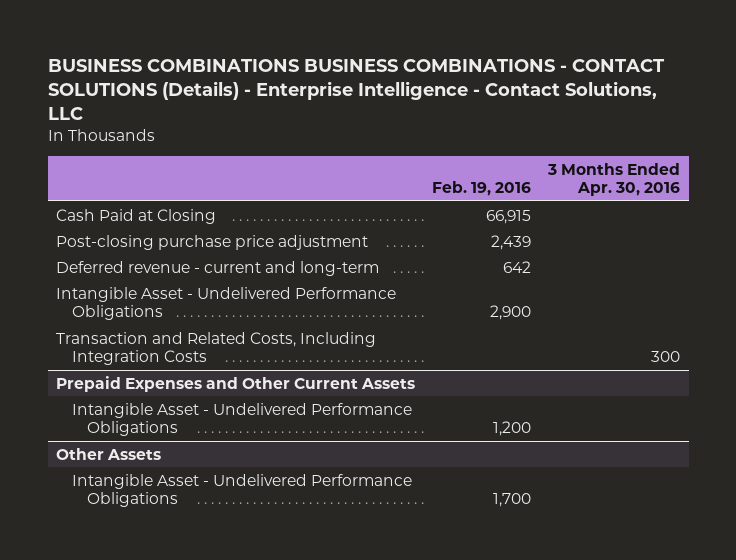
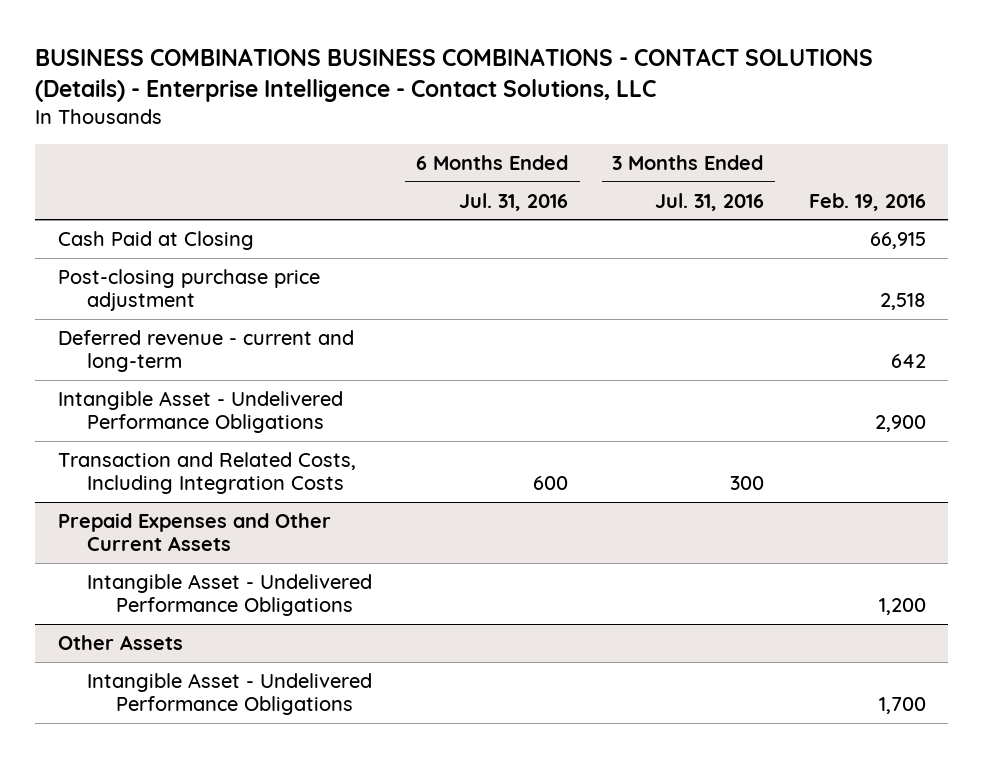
- | Feb. 19, 2016 | 3 Months Ended Apr. 30, 2016
+ | 6 Months Ended Jul. 31, 2016 | 3 Months Ended Jul. 31, 2016 | Feb. 19, 2016
- Post-closing purchase price adjustment | 2,439 |
+ Post-closing purchase price adjustment | | | 2,518

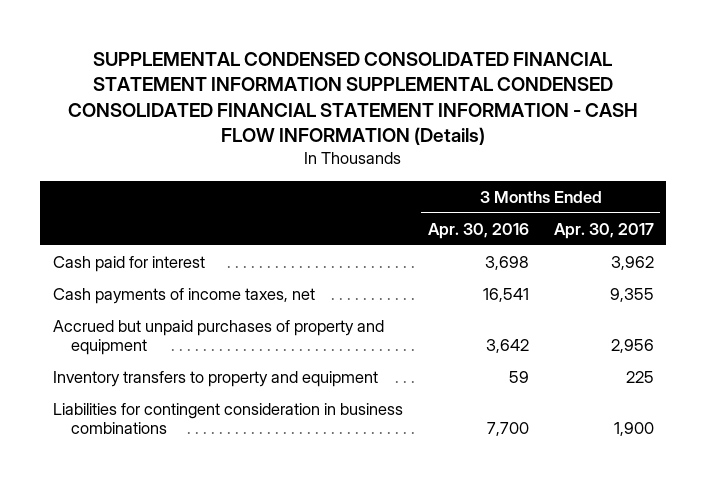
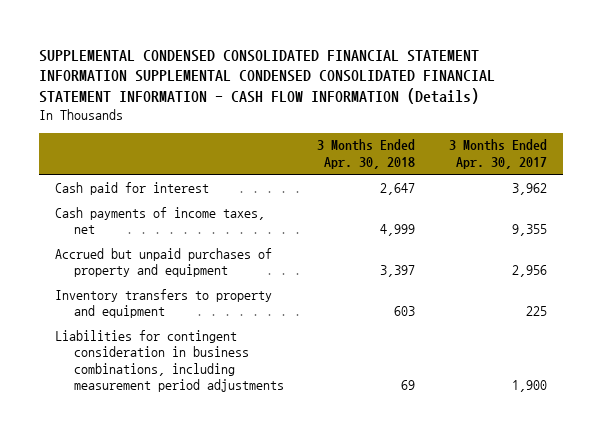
- | 3 Months Ended Apr. 30, 2016 | 3 Months Ended Apr. 30, 2017
+ | 3 Months Ended Apr. 30, 2018 | 3 Months Ended Apr. 30, 2017
- Liabilities for contingent consideration in business combinations | 7,700 | 1,900
+ Liabilities for contingent consideration in business combinations, including measurement period adjustments | 69 | 1,900

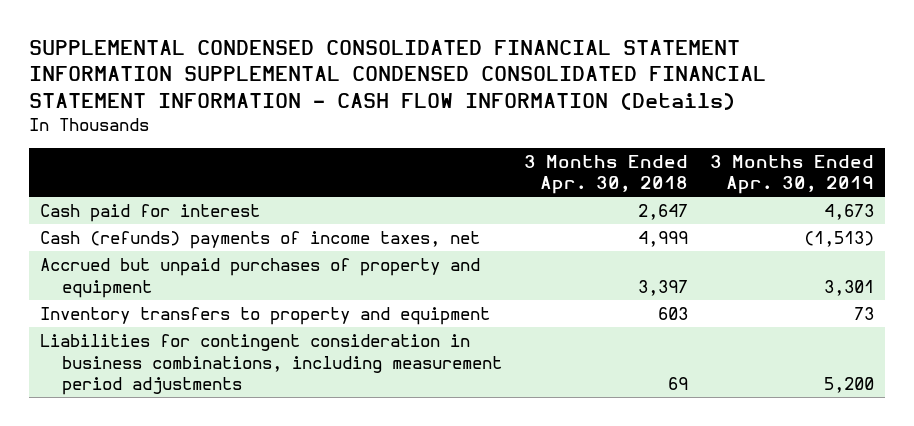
- | 3 Months Ended Apr. 30, 2018 | 3 Months Ended Apr. 30, 2017
+ | 3 Months Ended Apr. 30, 2018 | 3 Months Ended Apr. 30, 2019
- Cash payments of income taxes, net | 4,999 | 9,355
+ Cash (refunds) payments of income taxes, net | 4,999 | (1,513)

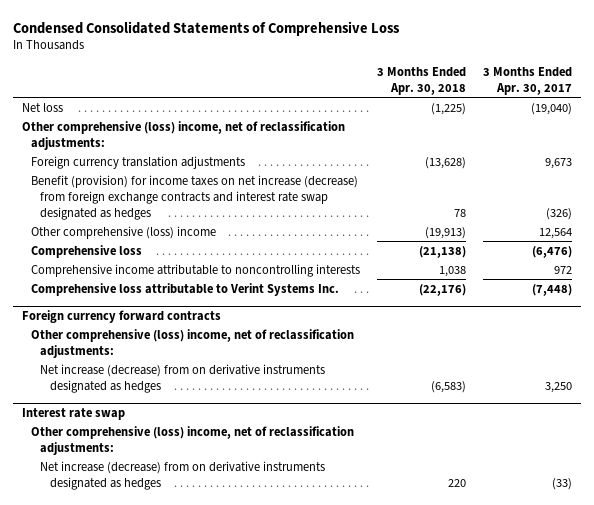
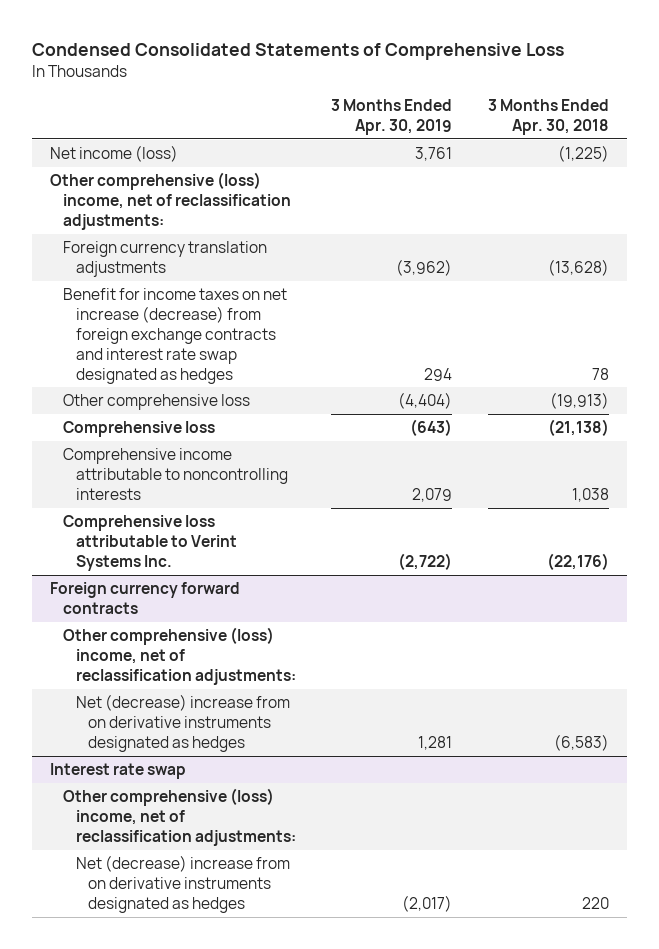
- | 3 Months Ended Apr. 30, 2018 | 3 Months Ended Apr. 30, 2017
+ | 3 Months Ended Apr. 30, 2019 | 3 Months Ended Apr. 30, 2018
- Net loss | (1,225) | (19,040)
+ Net income (loss) | 3,761 | (1,225)
- Benefit (provision) for income taxes on net increase (decrease) from foreign exchange contracts and interest rate swap designated as hedges | 78 | (326)
- Other comprehensive (loss) income | (19,913) | 12,564
+ Benefit for income taxes on net increase (decrease) from foreign exchange contracts and interest rate swap designated as hedges | 294 | 78
+ Other comprehensive loss | (4,404) | (19,913)
@ Foreign currency forward contracts
- Net increase (decrease) from on derivative instruments designated as hedges | (6,583) | 3,250
+ Net (decrease) increase from on derivative instruments designated as hedges | 1,281 | (6,583)
@ Interest rate swap
- Net increase (decrease) from on derivative instruments designated as hedges | 220 | (33)
+ Net (decrease) increase from on derivative instruments designated as hedges | (2,017) | 220

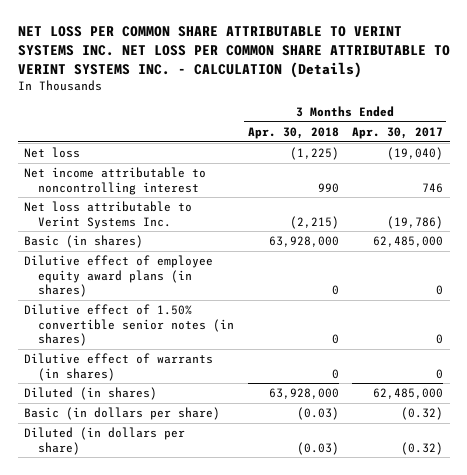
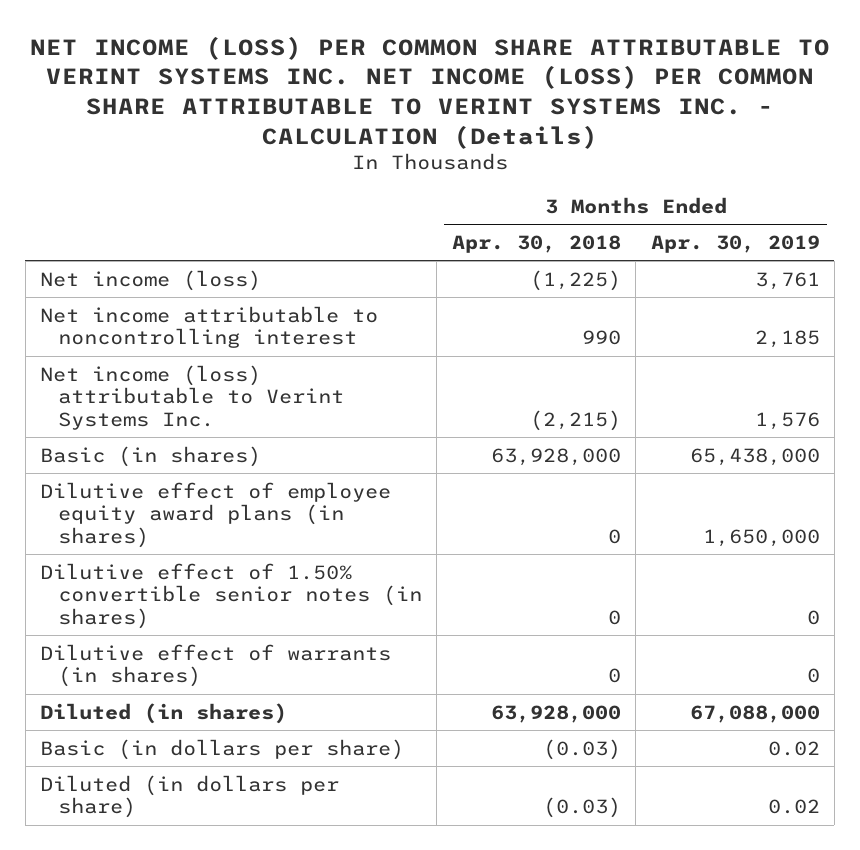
- NET LOSS PER COMMON SHARE ATTRIBUTABLE TO VERINT SYSTEMS INC. NET LOSS PER COMMON SHARE ATTRIBUTABLE TO VERINT SYSTEMS INC. - CALCULATION (Details)
+ NET INCOME (LOSS) PER COMMON SHARE ATTRIBUTABLE TO VERINT SYSTEMS INC. NET INCOME (LOSS) PER COMMON SHARE ATTRIBUTABLE TO VERINT SYSTEMS INC. - CALCULATION (Details)
- | 3 Months Ended Apr. 30, 2018 | 3 Months Ended Apr. 30, 2017
+ | 3 Months Ended Apr. 30, 2018 | 3 Months Ended Apr. 30, 2019
- Net loss | (1,225) | (19,040)
+ Net income (loss) | (1,225) | 3,761
- Net loss attributable to Verint Systems Inc. | (2,215) | (19,786)
+ Net income (loss) attributable to Verint Systems Inc. | (2,215) | 1,576

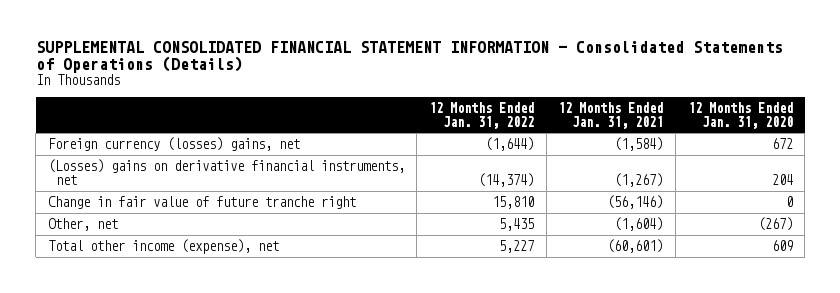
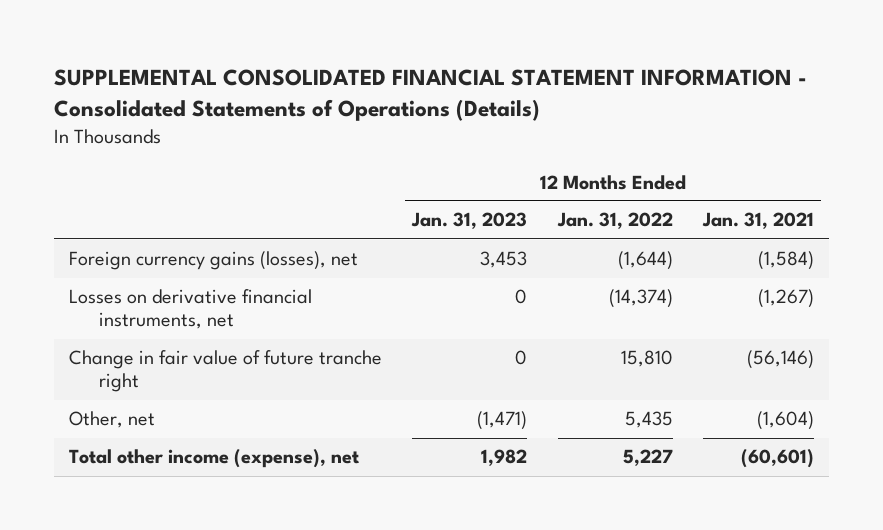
- | 12 Months Ended Jan. 31, 2022 | 12 Months Ended Jan. 31, 2021 | 12 Months Ended Jan. 31, 2020
+ | 12 Months Ended Jan. 31, 2023 | 12 Months Ended Jan. 31, 2022 | 12 Months Ended Jan. 31, 2021
- Foreign currency (losses) gains, net | (1,644) | (1,584) | 672
- (Losses) gains on derivative financial instruments, net | (14,374) | (1,267) | 204
+ Foreign currency gains (losses), net | 3,453 | (1,644) | (1,584)
+ Losses on derivative financial instruments, net | 0 | (14,374) | (1,267)

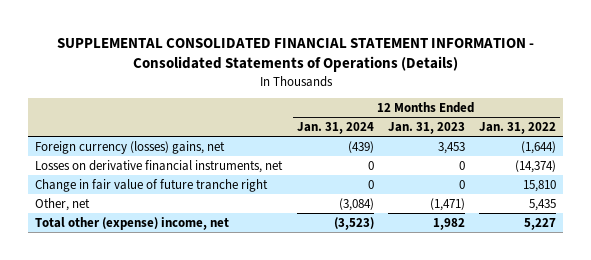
- | 12 Months Ended Jan. 31, 2023 | 12 Months Ended Jan. 31, 2022 | 12 Months Ended Jan. 31, 2021
+ | 12 Months Ended Jan. 31, 2024 | 12 Months Ended Jan. 31, 2023 | 12 Months Ended Jan. 31, 2022
- Foreign currency gains (losses), net | 3,453 | (1,644) | (1,584)
+ Foreign currency (losses) gains, net | (439) | 3,453 | (1,644)
- Total other income (expense), net | 1,982 | 5,227 | (60,601)
+ Total other (expense) income, net | (3,523) | 1,982 | 5,227

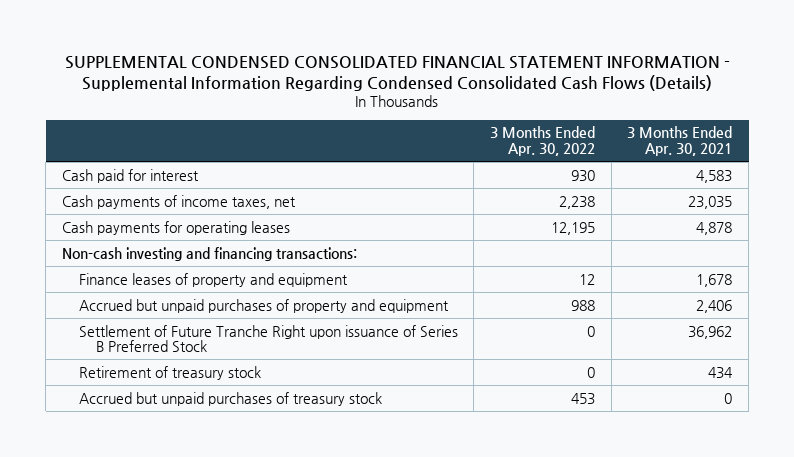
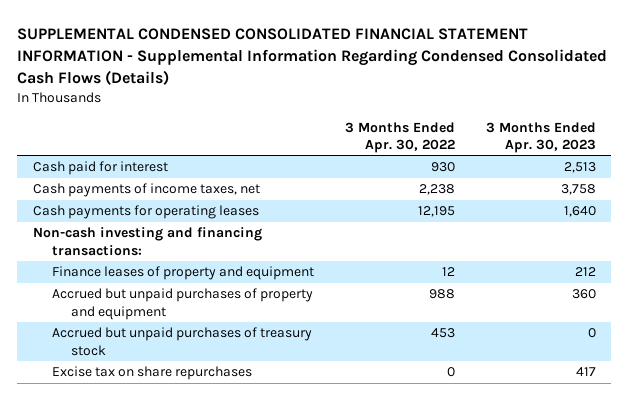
- | 3 Months Ended Apr. 30, 2022 | 3 Months Ended Apr. 30, 2021
+ | 3 Months Ended Apr. 30, 2022 | 3 Months Ended Apr. 30, 2023
- Settlement of Future Tranche Right upon issuance of Series B Preferred Stock | 0 | 36,962
- Retirement of treasury stock | 0 | 434
+ Excise tax on share repurchases | 0 | 417

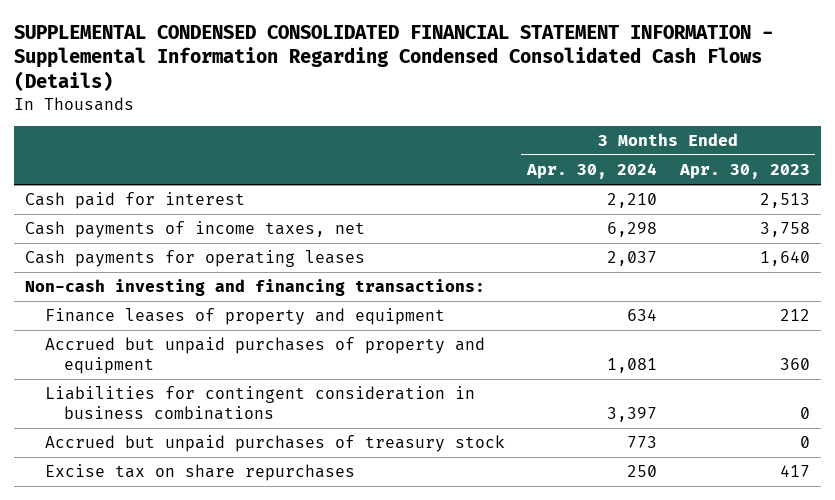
- | 3 Months Ended Apr. 30, 2022 | 3 Months Ended Apr. 30, 2023
+ | 3 Months Ended Apr. 30, 2024 | 3 Months Ended Apr. 30, 2023
+ Liabilities for contingent consideration in business combinations | 3,397 | 0

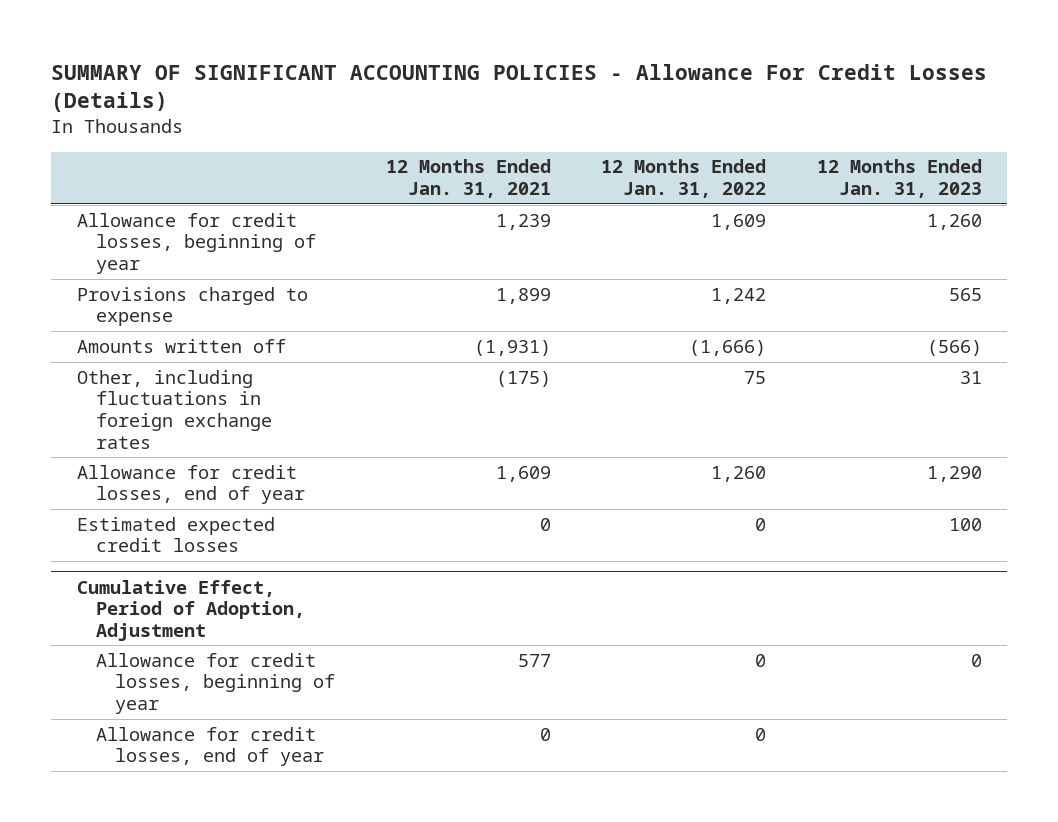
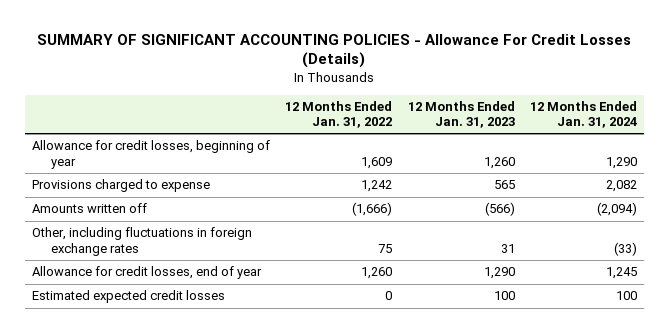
- | 12 Months Ended Jan. 31, 2021 | 12 Months Ended Jan. 31, 2022 | 12 Months Ended Jan. 31, 2023
+ | 12 Months Ended Jan. 31, 2022 | 12 Months Ended Jan. 31, 2023 | 12 Months Ended Jan. 31, 2024
- Cumulative Effect, Period of Adoption, Adjustment
- Allowance for credit losses, beginning of year | 577 | 0 | 0
- Allowance for credit losses, end of year | 0 | 0 |

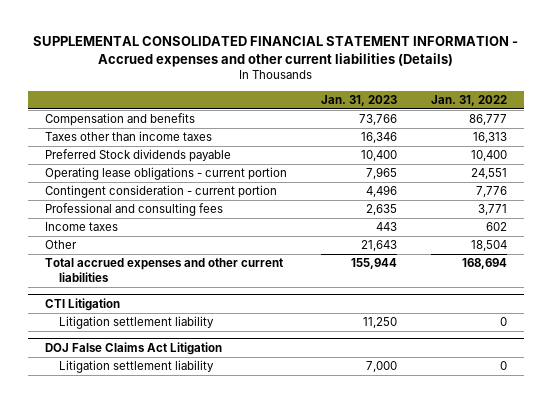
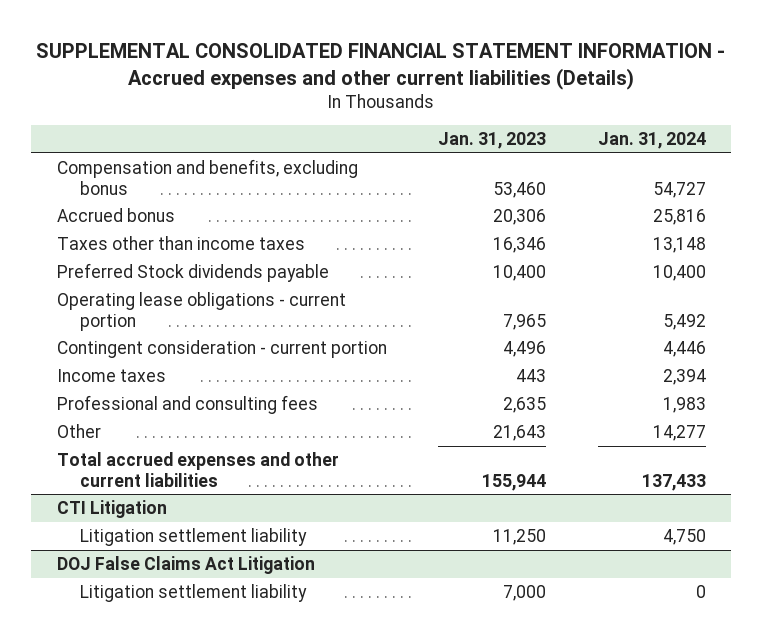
- | Jan. 31, 2023 | Jan. 31, 2022
+ | Jan. 31, 2023 | Jan. 31, 2024
- Compensation and benefits | 73,766 | 86,777
+ Compensation and benefits, excluding bonus | 53,460 | 54,727
+ Accrued bonus | 20,306 | 25,816
moved down: Professional and consulting fees | 2,635 | 1,983

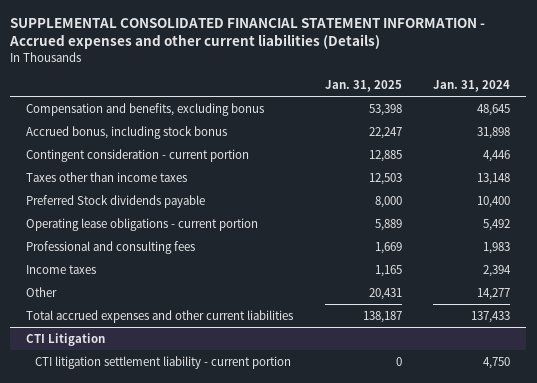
- | Jan. 31, 2023 | Jan. 31, 2024
+ | Jan. 31, 2025 | Jan. 31, 2024
- Compensation and benefits, excluding bonus | 53,460 | 54,727
- Accrued bonus | 20,306 | 25,816
+ Compensation and benefits, excluding bonus | 53,398 | 48,645
+ Accrued bonus, including stock bonus | 22,247 | 31,898
moved up: Contingent consideration - current portion | 12,885 | 4,446
moved down: Income taxes | 1,165 | 2,394
@ CTI Litigation
- Litigation settlement liability | 11,250 | 4,750
- DOJ False Claims Act Litigation
- Litigation settlement liability | 7,000 | 0
@ CTI Litigation
+ CTI litigation settlement liability - current portion | 0 | 4,750

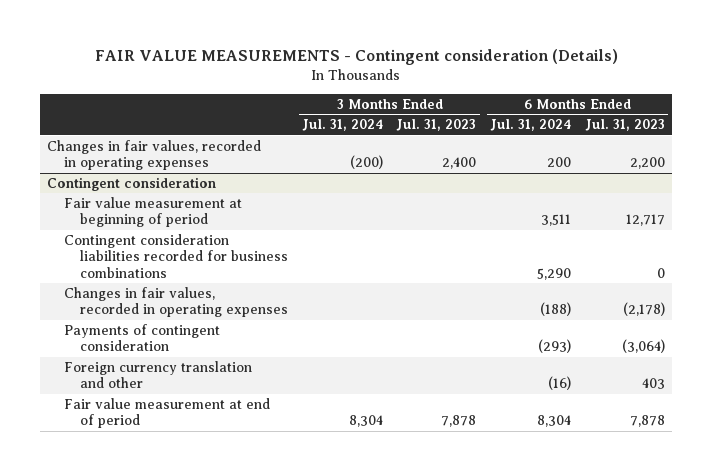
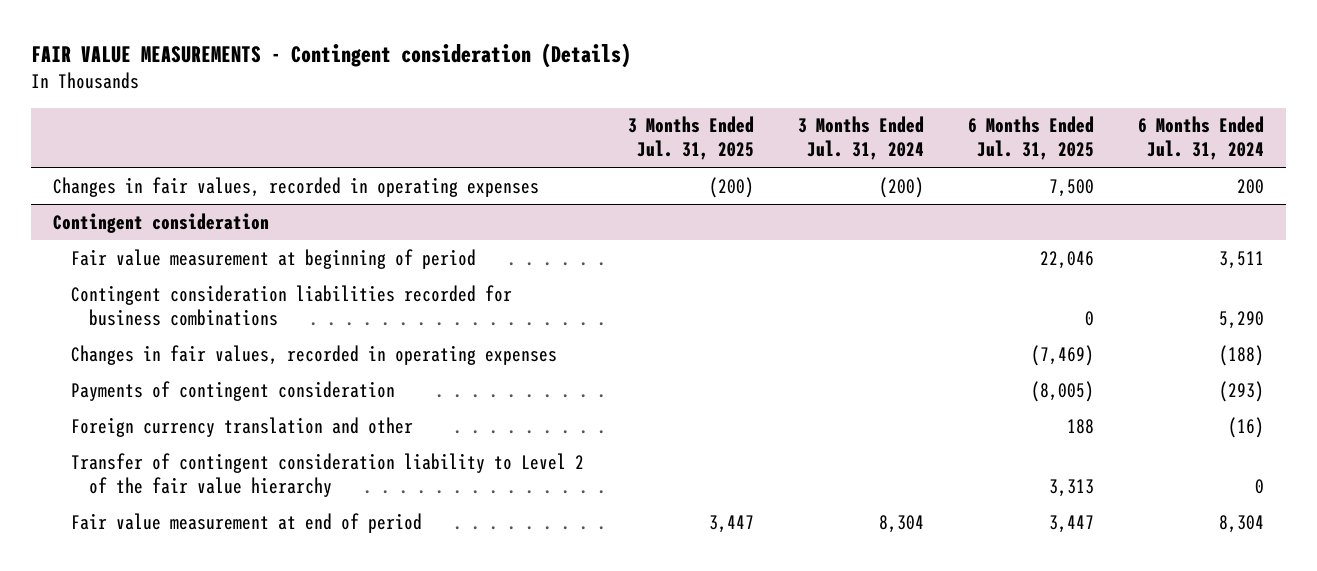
- | 3 Months Ended Jul. 31, 2024 | 3 Months Ended Jul. 31, 2023 | 6 Months Ended Jul. 31, 2024 | 6 Months Ended Jul. 31, 2023
+ | 3 Months Ended Jul. 31, 2025 | 3 Months Ended Jul. 31, 2024 | 6 Months Ended Jul. 31, 2025 | 6 Months Ended Jul. 31, 2024
@ Contingent consideration
+ Transfer of contingent consideration liability to Level 2 of the fair value hierarchy | | | 3,313 | 0

